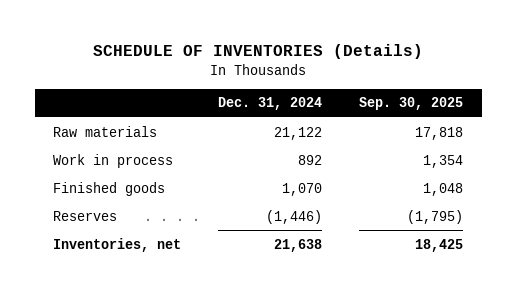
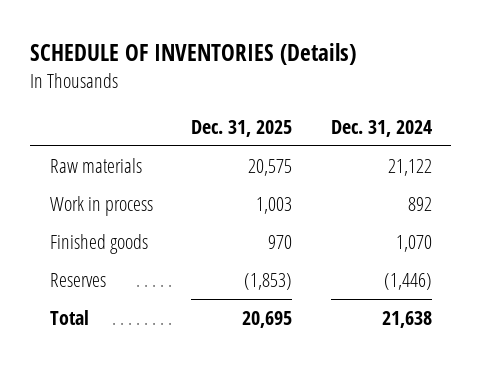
- | Dec. 31, 2024 | Sep. 30, 2025
+ | Dec. 31, 2025 | Dec. 31, 2024
- Inventories, net | 21,638 | 18,425
+ Total | 20,695 | 21,638

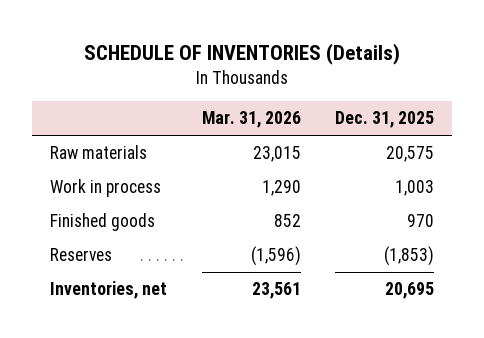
- | Dec. 31, 2025 | Dec. 31, 2024
+ | Mar. 31, 2026 | Dec. 31, 2025
- Total | 20,695 | 21,638
+ Inventories, net | 23,561 | 20,695

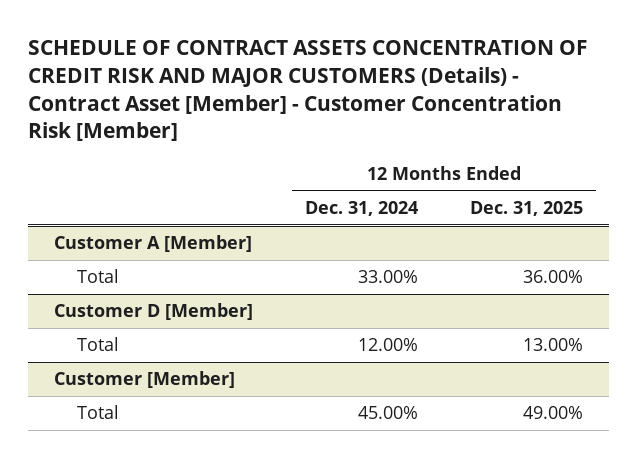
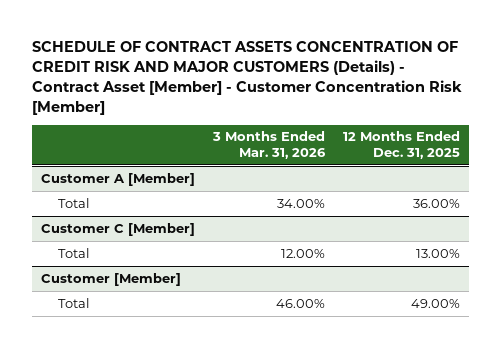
- | 12 Months Ended Dec. 31, 2024 | 12 Months Ended Dec. 31, 2025
+ | 3 Months Ended Mar. 31, 2026 | 12 Months Ended Dec. 31, 2025
- Customer D [Member]
+ Customer C [Member]

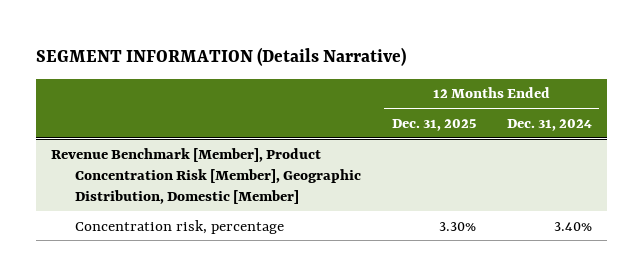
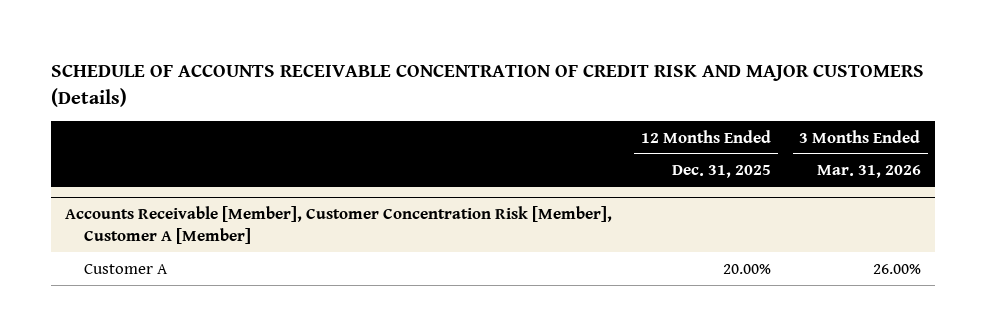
- SEGMENT INFORMATION (Details Narrative)
+ SCHEDULE OF ACCOUNTS RECEIVABLE CONCENTRATION OF CREDIT RISK AND MAJOR CUSTOMERS (Details)
- | 12 Months Ended Dec. 31, 2025 | 12 Months Ended Dec. 31, 2024
+ | 12 Months Ended Dec. 31, 2025 | 3 Months Ended Mar. 31, 2026
- Revenue Benchmark [Member], Product Concentration Risk [Member], Geographic Distribution, Domestic [Member]
- Concentration risk, percentage | 3.30% | 3.40%
+ Accounts Receivable [Member], Customer Concentration Risk [Member], Customer A [Member]
+ Customer A | 20.00% | 26.00%

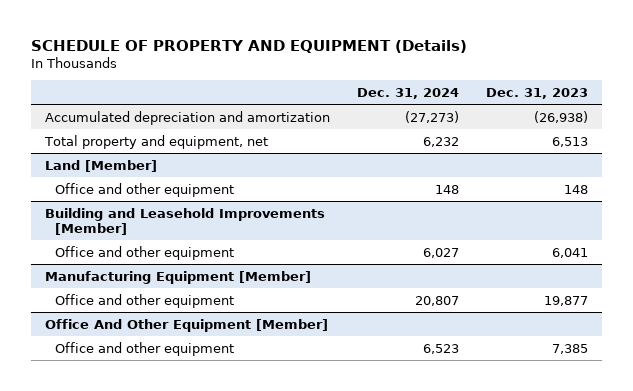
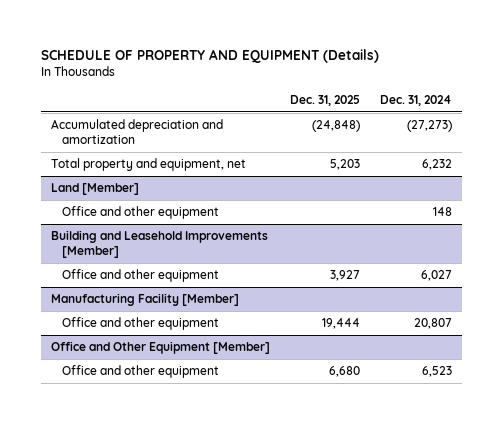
- | Dec. 31, 2024 | Dec. 31, 2023
+ | Dec. 31, 2025 | Dec. 31, 2024
- Manufacturing Equipment [Member]
+ Manufacturing Facility [Member]
- Office And Other Equipment [Member]
+ Office and Other Equipment [Member]

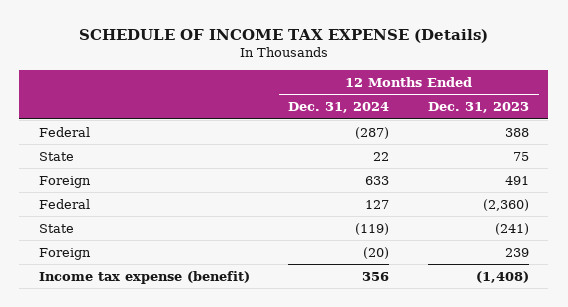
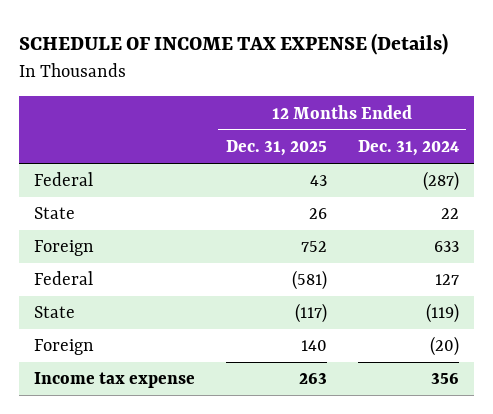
- | 12 Months Ended Dec. 31, 2024 | 12 Months Ended Dec. 31, 2023
+ | 12 Months Ended Dec. 31, 2025 | 12 Months Ended Dec. 31, 2024
- Income tax expense (benefit) | 356 | (1,408)
+ Income tax expense | 263 | 356

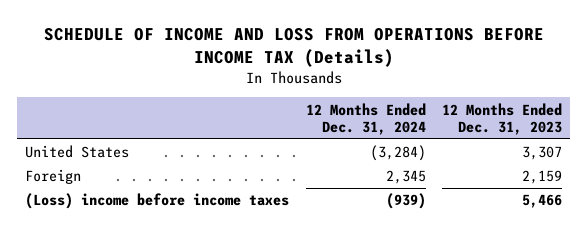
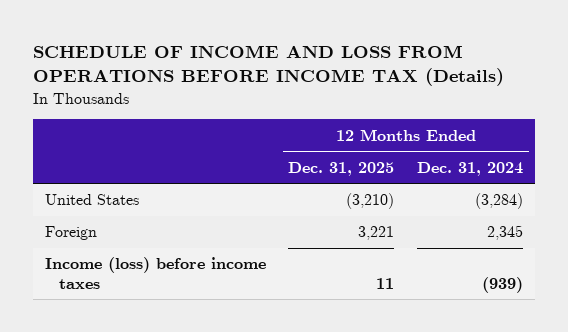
- | 12 Months Ended Dec. 31, 2024 | 12 Months Ended Dec. 31, 2023
+ | 12 Months Ended Dec. 31, 2025 | 12 Months Ended Dec. 31, 2024
- (Loss) income before income taxes | (939) | 5,466
+ Income (loss) before income taxes | 11 | (939)

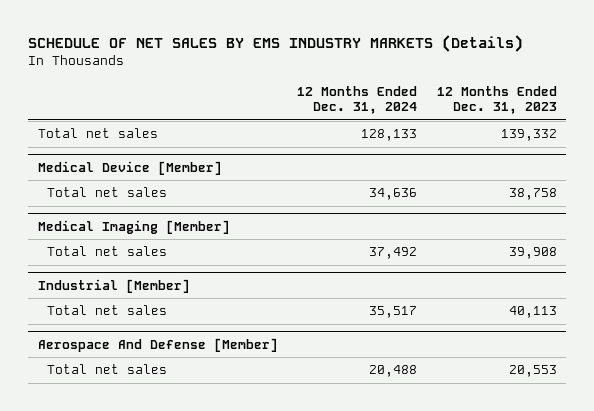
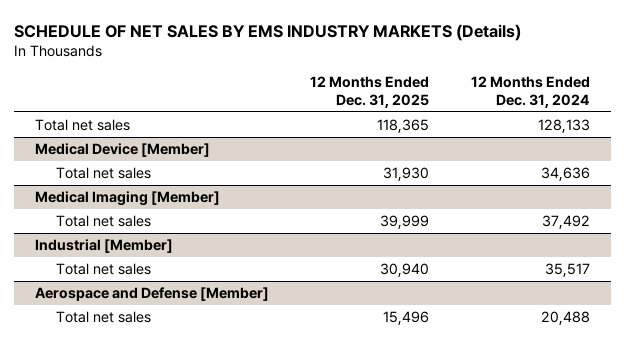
- | 12 Months Ended Dec. 31, 2024 | 12 Months Ended Dec. 31, 2023
+ | 12 Months Ended Dec. 31, 2025 | 12 Months Ended Dec. 31, 2024
- Aerospace And Defense [Member]
+ Aerospace and Defense [Member]

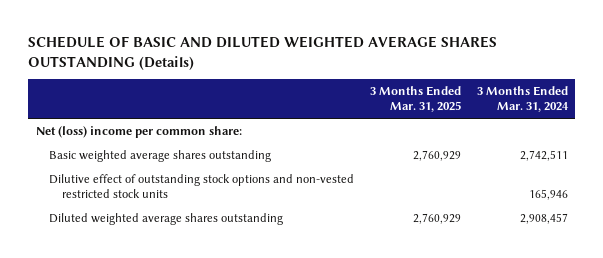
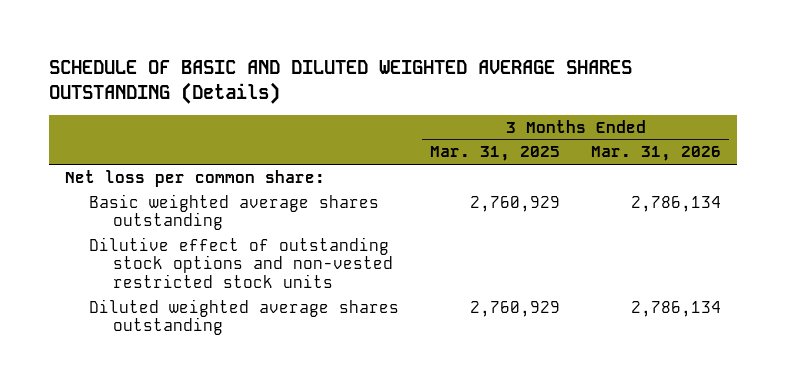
- | 3 Months Ended Mar. 31, 2025 | 3 Months Ended Mar. 31, 2024
+ | 3 Months Ended Mar. 31, 2025 | 3 Months Ended Mar. 31, 2026
- Net (loss) income per common share:
+ Net loss per common share:

